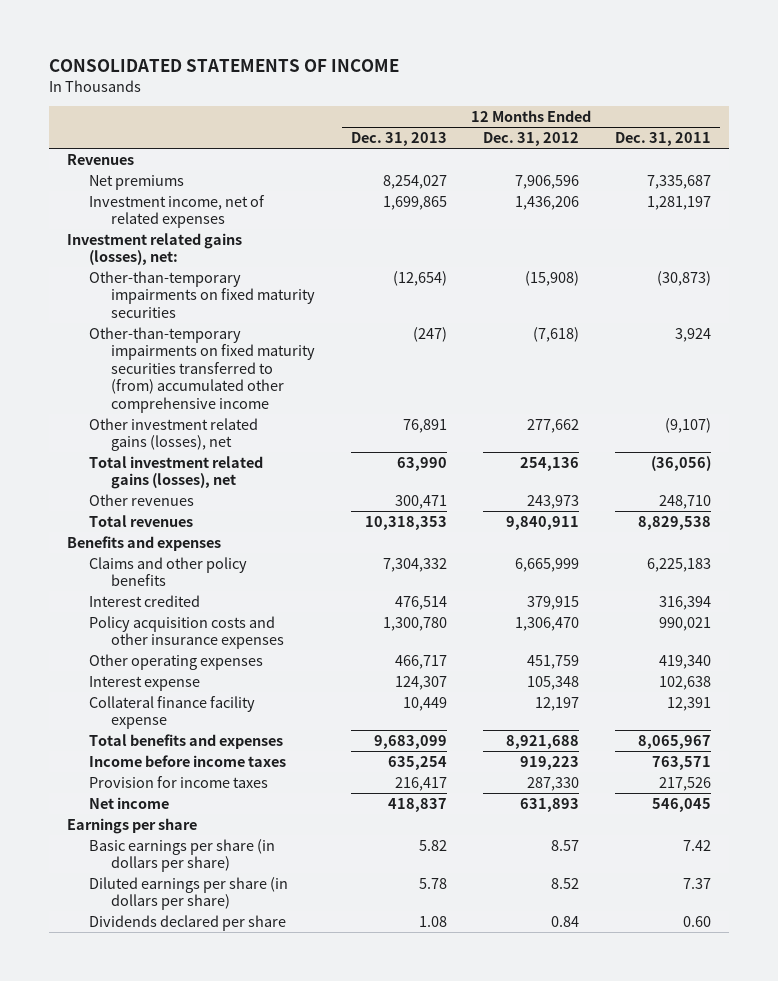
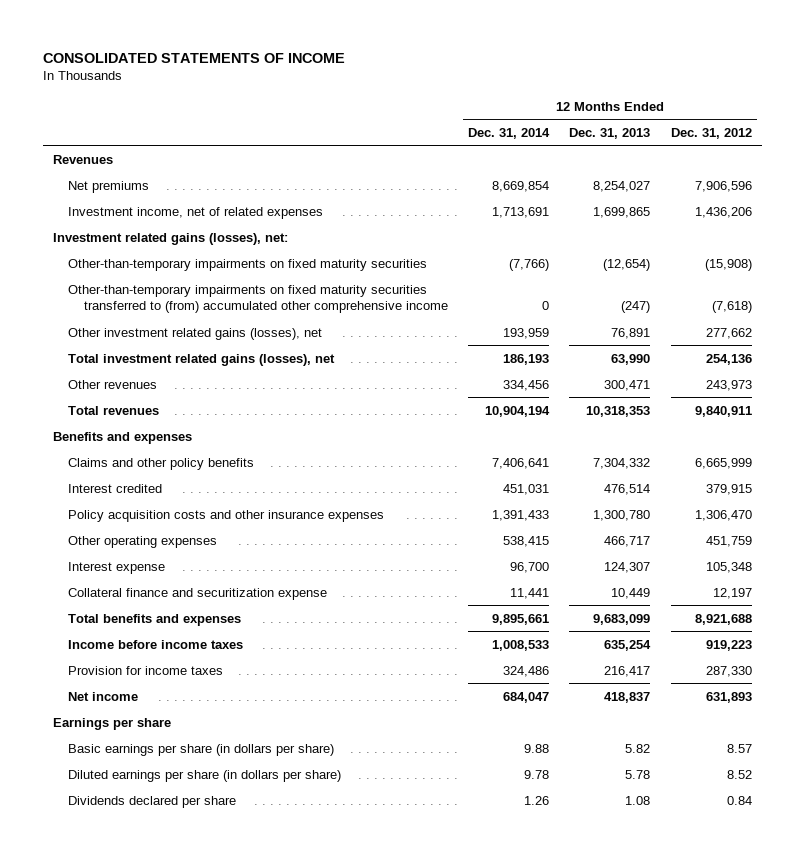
- | 12 Months Ended Dec. 31, 2013 | 12 Months Ended Dec. 31, 2012 | 12 Months Ended Dec. 31, 2011
+ | 12 Months Ended Dec. 31, 2014 | 12 Months Ended Dec. 31, 2013 | 12 Months Ended Dec. 31, 2012
- Collateral finance facility expense | 10,449 | 12,197 | 12,391
+ Collateral finance and securitization expense | 11,441 | 10,449 | 12,197

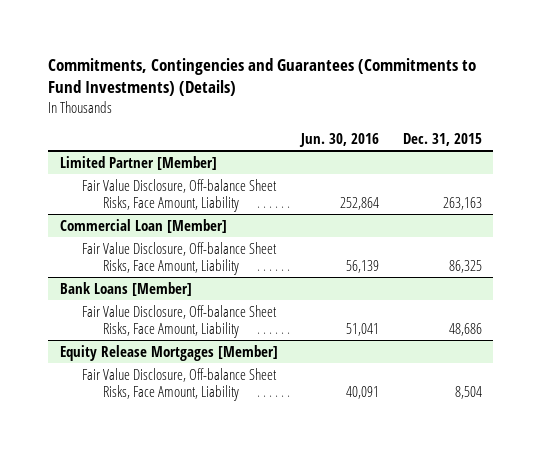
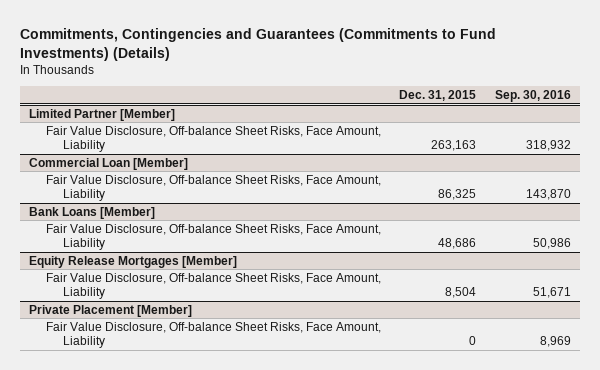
- | Jun. 30, 2016 | Dec. 31, 2015
+ | Dec. 31, 2015 | Sep. 30, 2016
+ Private Placement [Member]
+ Fair Value Disclosure, Off-balance Sheet Risks, Face Amount, Liability | 0 | 8,969

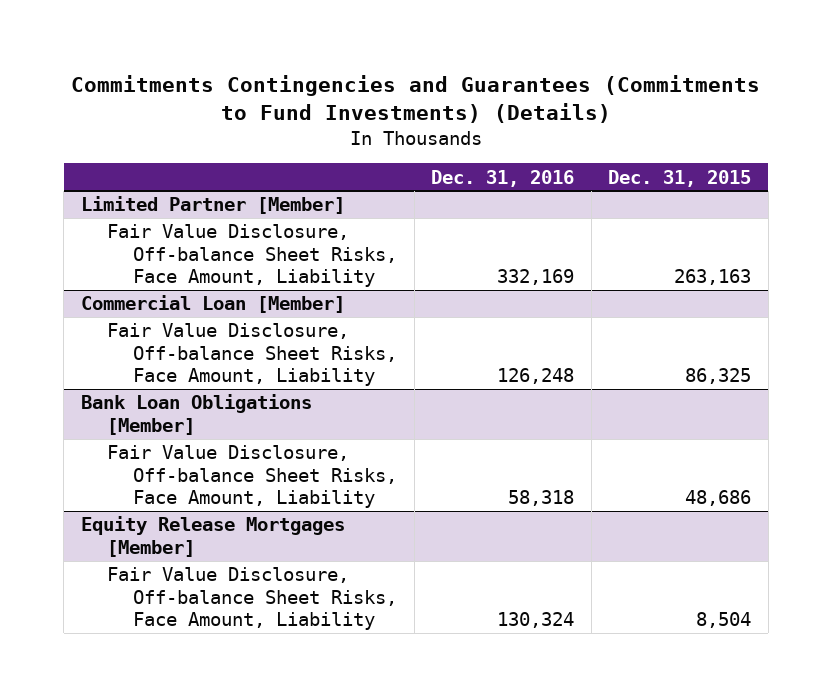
- Commitments, Contingencies and Guarantees (Commitments to Fund Investments) (Details)
+ Commitments Contingencies and Guarantees (Commitments to Fund Investments) (Details)
- | Dec. 31, 2015 | Sep. 30, 2016
+ | Dec. 31, 2016 | Dec. 31, 2015
- Bank Loans [Member]
+ Bank Loan Obligations [Member]
- Private Placement [Member]
- Fair Value Disclosure, Off-balance Sheet Risks, Face Amount, Liability | 0 | 8,969

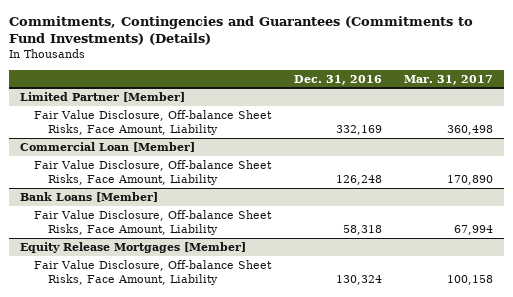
- Commitments Contingencies and Guarantees (Commitments to Fund Investments) (Details)
+ Commitments, Contingencies and Guarantees (Commitments to Fund Investments) (Details)
- | Dec. 31, 2016 | Dec. 31, 2015
+ | Dec. 31, 2016 | Mar. 31, 2017
- Bank Loan Obligations [Member]
+ Bank Loans [Member]

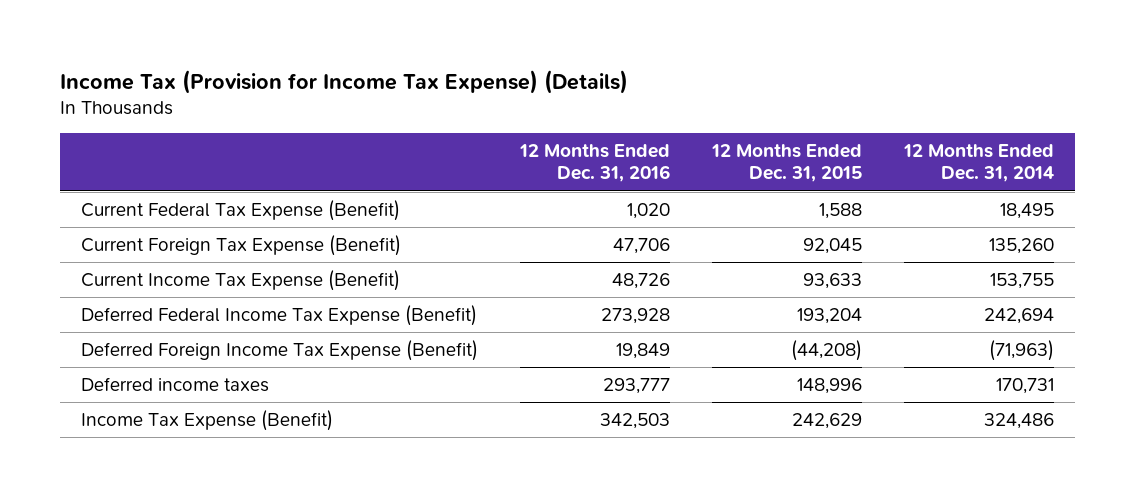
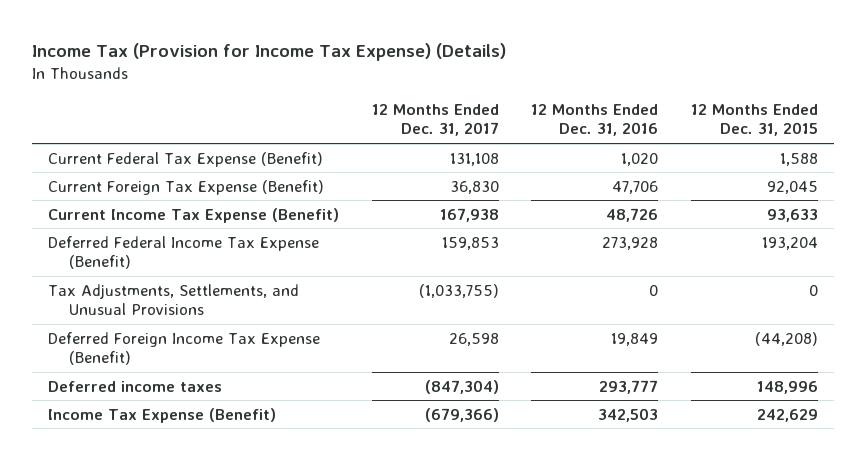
- | 12 Months Ended Dec. 31, 2016 | 12 Months Ended Dec. 31, 2015 | 12 Months Ended Dec. 31, 2014
+ | 12 Months Ended Dec. 31, 2017 | 12 Months Ended Dec. 31, 2016 | 12 Months Ended Dec. 31, 2015
+ Tax Adjustments, Settlements, and Unusual Provisions | (1,033,755) | 0 | 0

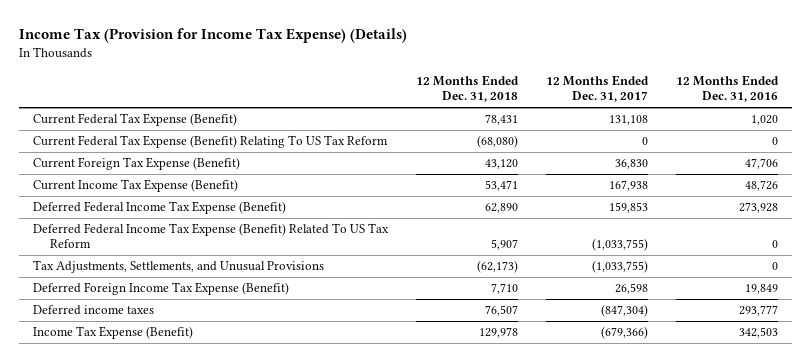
- | 12 Months Ended Dec. 31, 2017 | 12 Months Ended Dec. 31, 2016 | 12 Months Ended Dec. 31, 2015
+ | 12 Months Ended Dec. 31, 2018 | 12 Months Ended Dec. 31, 2017 | 12 Months Ended Dec. 31, 2016
+ Current Federal Tax Expense (Benefit) Relating To US Tax Reform | (68,080) | 0 | 0
+ Deferred Federal Income Tax Expense (Benefit) Related To US Tax Reform | 5,907 | (1,033,755) | 0

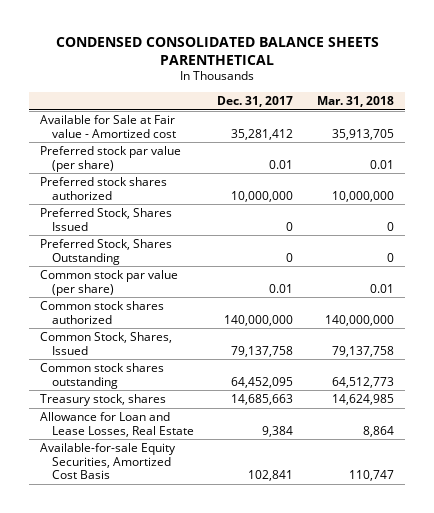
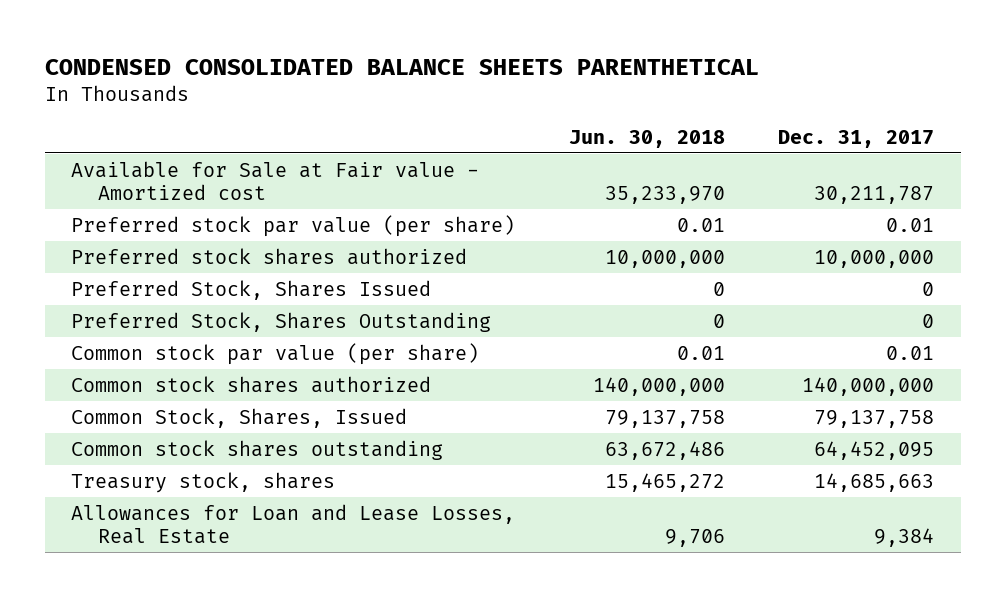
- | Dec. 31, 2017 | Mar. 31, 2018
+ | Jun. 30, 2018 | Dec. 31, 2017
- Available for Sale at Fair value - Amortized cost | 35,281,412 | 35,913,705
+ Available for Sale at Fair value - Amortized cost | 35,233,970 | 30,211,787
- Allowance for Loan and Lease Losses, Real Estate | 9,384 | 8,864
- Available-for-sale Equity Securities, Amortized Cost Basis | 102,841 | 110,747
+ Allowances for Loan and Lease Losses, Real Estate | 9,706 | 9,384

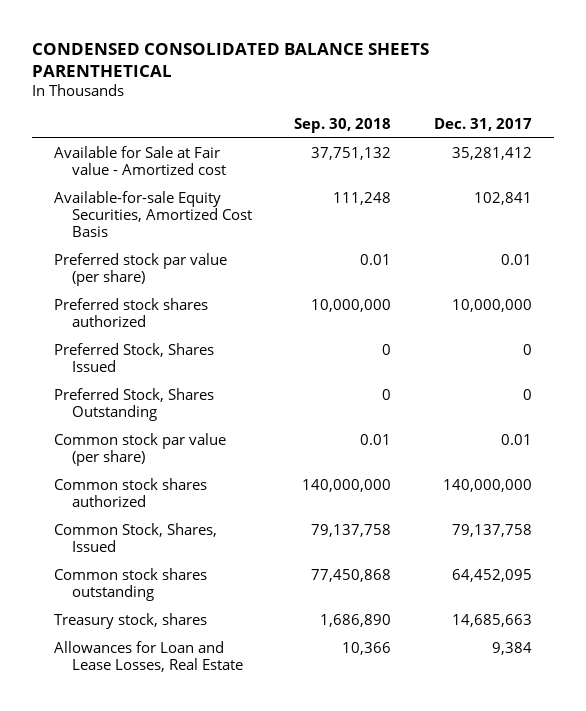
- | Jun. 30, 2018 | Dec. 31, 2017
+ | Sep. 30, 2018 | Dec. 31, 2017
- Available for Sale at Fair value - Amortized cost | 35,233,970 | 30,211,787
+ Available for Sale at Fair value - Amortized cost | 37,751,132 | 35,281,412
+ Available-for-sale Equity Securities, Amortized Cost Basis | 111,248 | 102,841

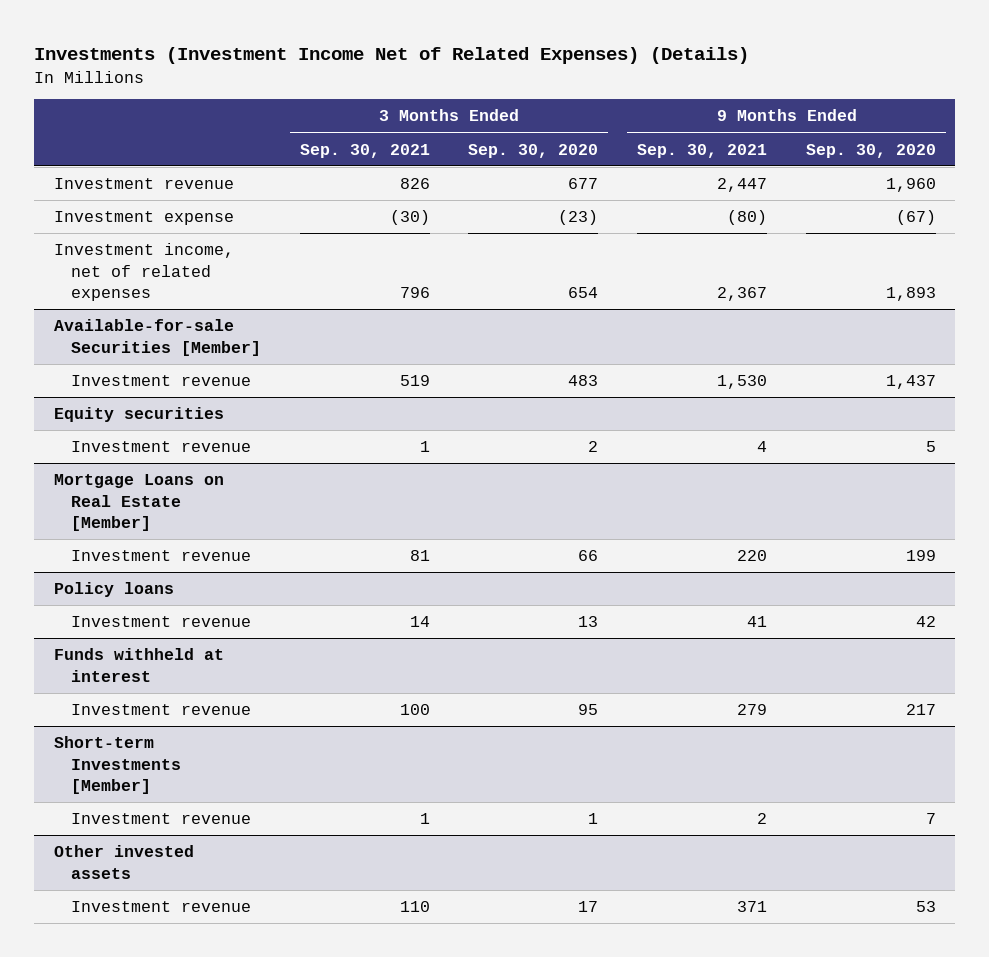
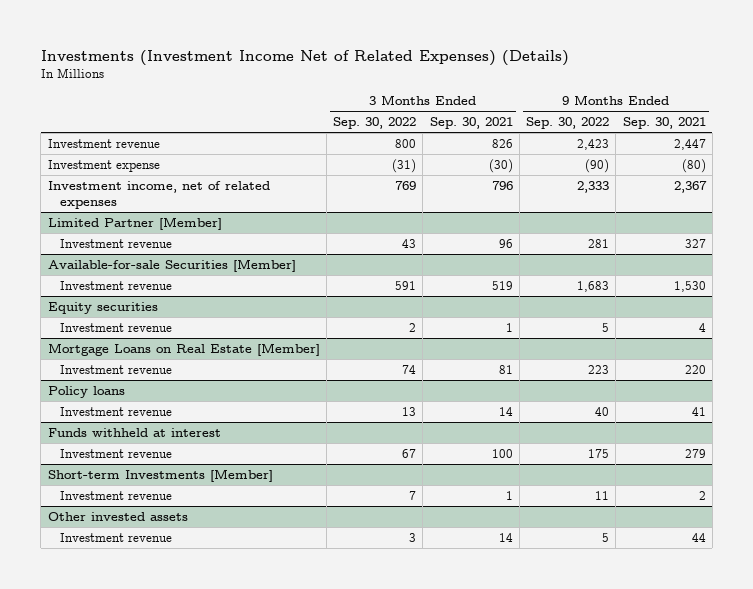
- | 3 Months Ended Sep. 30, 2021 | 3 Months Ended Sep. 30, 2020 | 9 Months Ended Sep. 30, 2021 | 9 Months Ended Sep. 30, 2020
+ | 3 Months Ended Sep. 30, 2022 | 3 Months Ended Sep. 30, 2021 | 9 Months Ended Sep. 30, 2022 | 9 Months Ended Sep. 30, 2021
+ Limited Partner [Member]
+ Investment revenue | 43 | 96 | 281 | 327
@ Other invested assets
- Investment revenue | 110 | 17 | 371 | 53
+ Investment revenue | 3 | 14 | 5 | 44

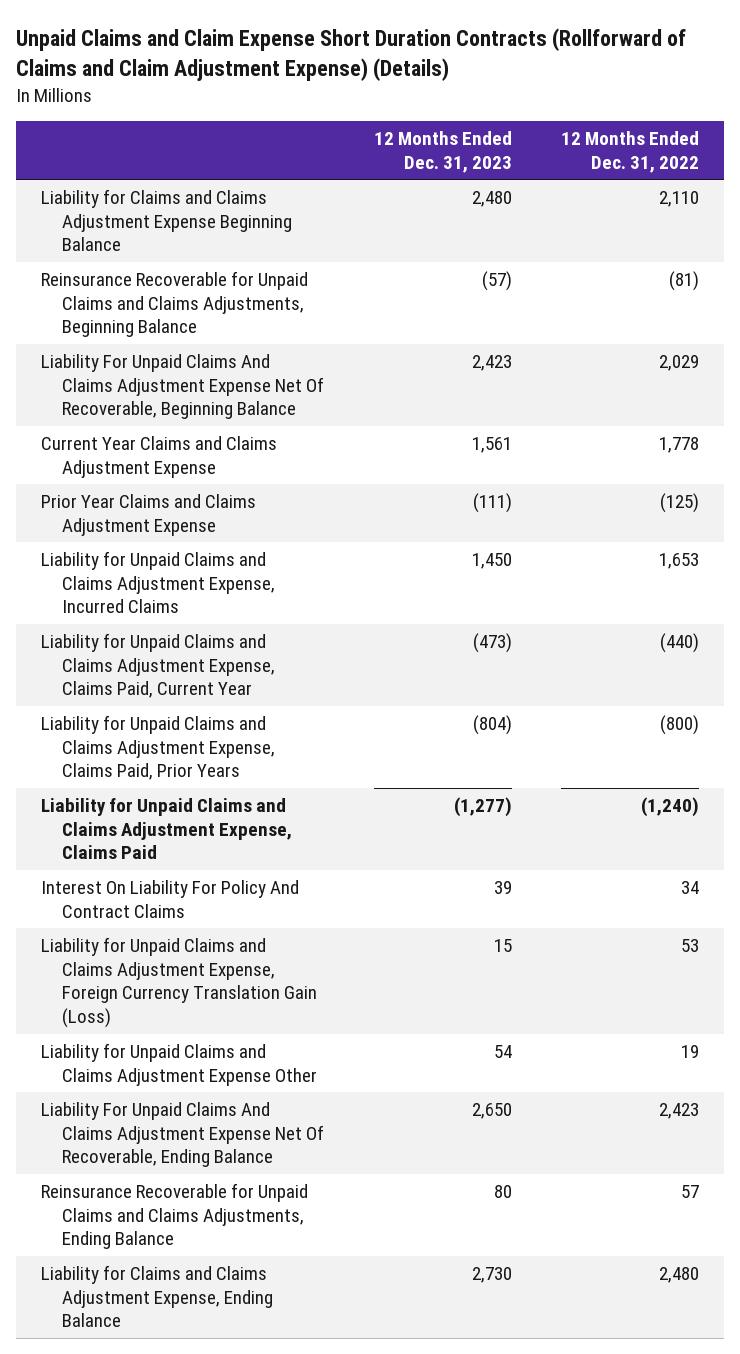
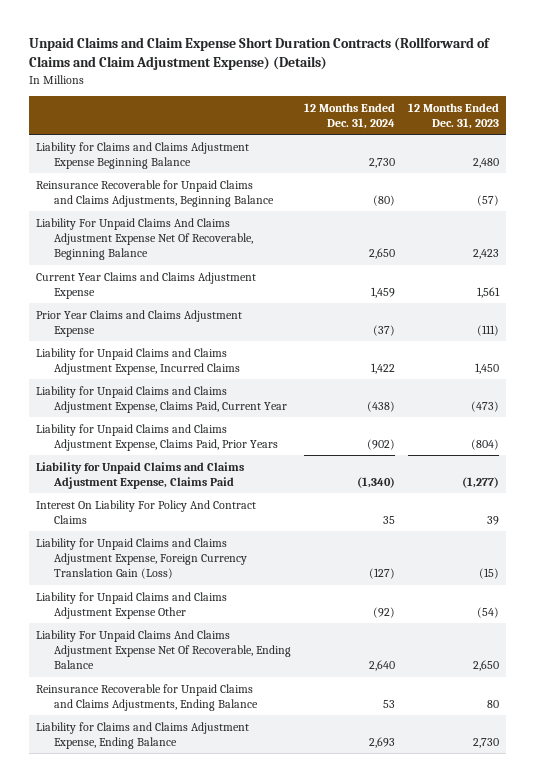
- | 12 Months Ended Dec. 31, 2023 | 12 Months Ended Dec. 31, 2022
+ | 12 Months Ended Dec. 31, 2024 | 12 Months Ended Dec. 31, 2023
- Liability for Unpaid Claims and Claims Adjustment Expense, Foreign Currency Translation Gain (Loss) | 15 | 53
- Liability for Unpaid Claims and Claims Adjustment Expense Other | 54 | 19
+ Liability for Unpaid Claims and Claims Adjustment Expense, Foreign Currency Translation Gain (Loss) | (127) | (15)
+ Liability for Unpaid Claims and Claims Adjustment Expense Other | (92) | (54)

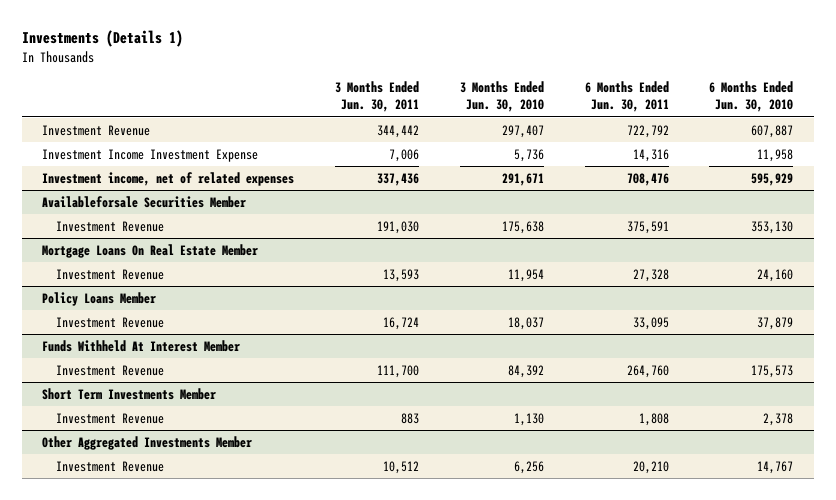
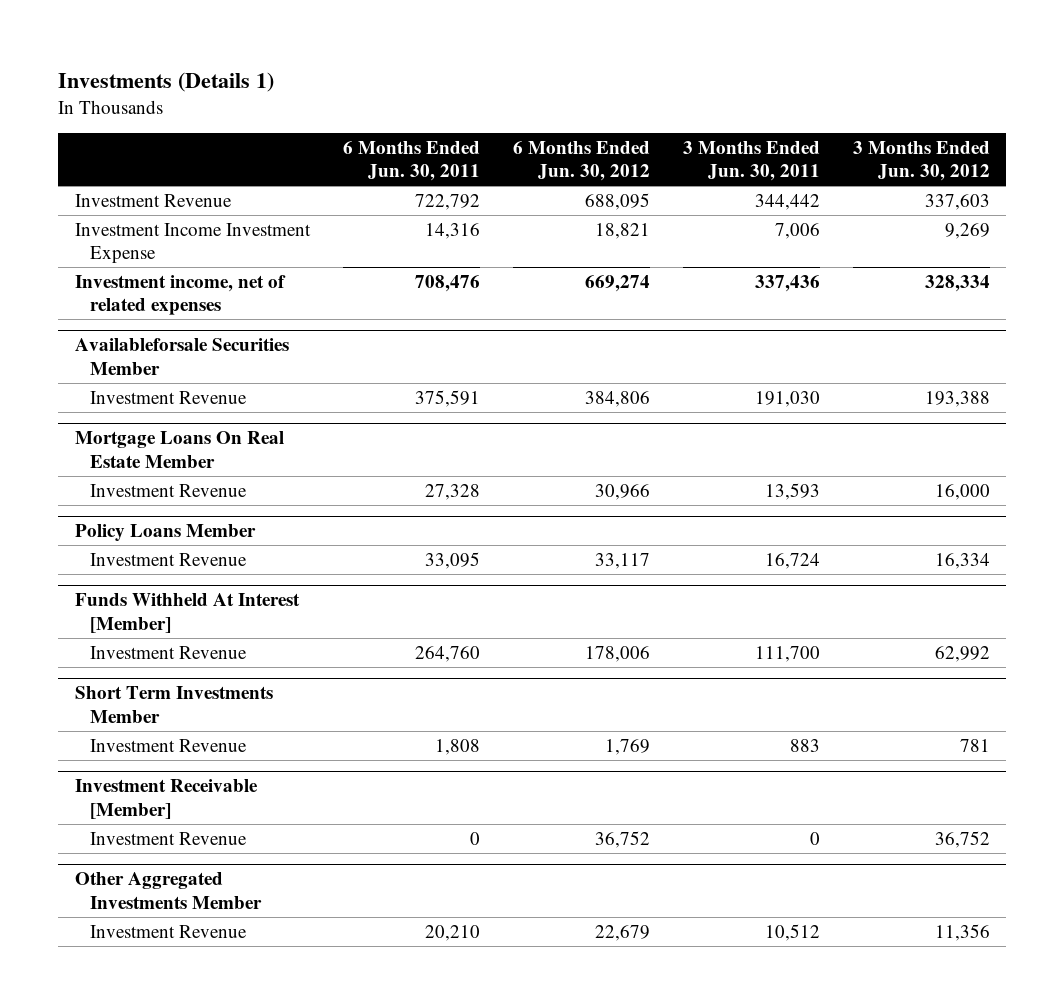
- | 3 Months Ended Jun. 30, 2011 | 3 Months Ended Jun. 30, 2010 | 6 Months Ended Jun. 30, 2011 | 6 Months Ended Jun. 30, 2010
+ | 6 Months Ended Jun. 30, 2011 | 6 Months Ended Jun. 30, 2012 | 3 Months Ended Jun. 30, 2011 | 3 Months Ended Jun. 30, 2012
- Funds Withheld At Interest Member
+ Funds Withheld At Interest [Member]
+ Investment Receivable [Member]
+ Investment Revenue | 0 | 36,752 | 0 | 36,752

